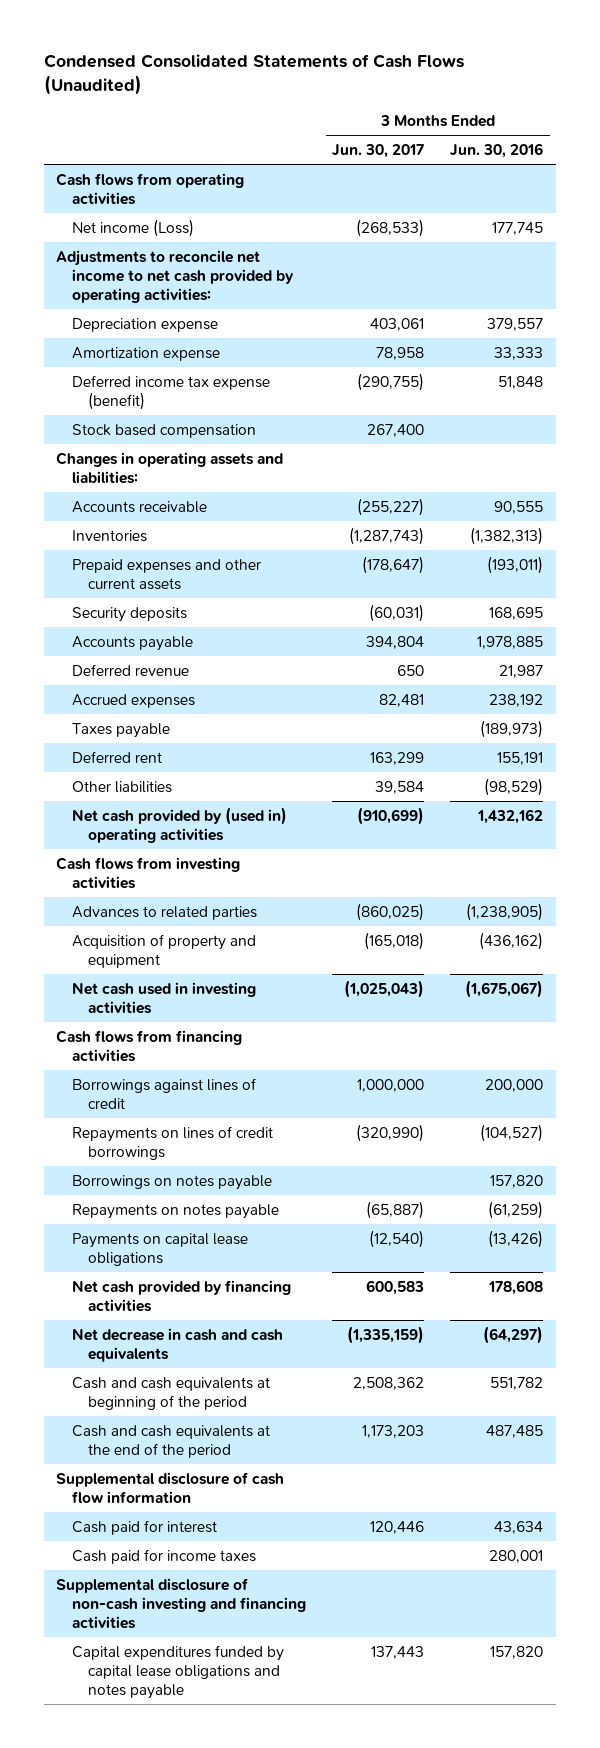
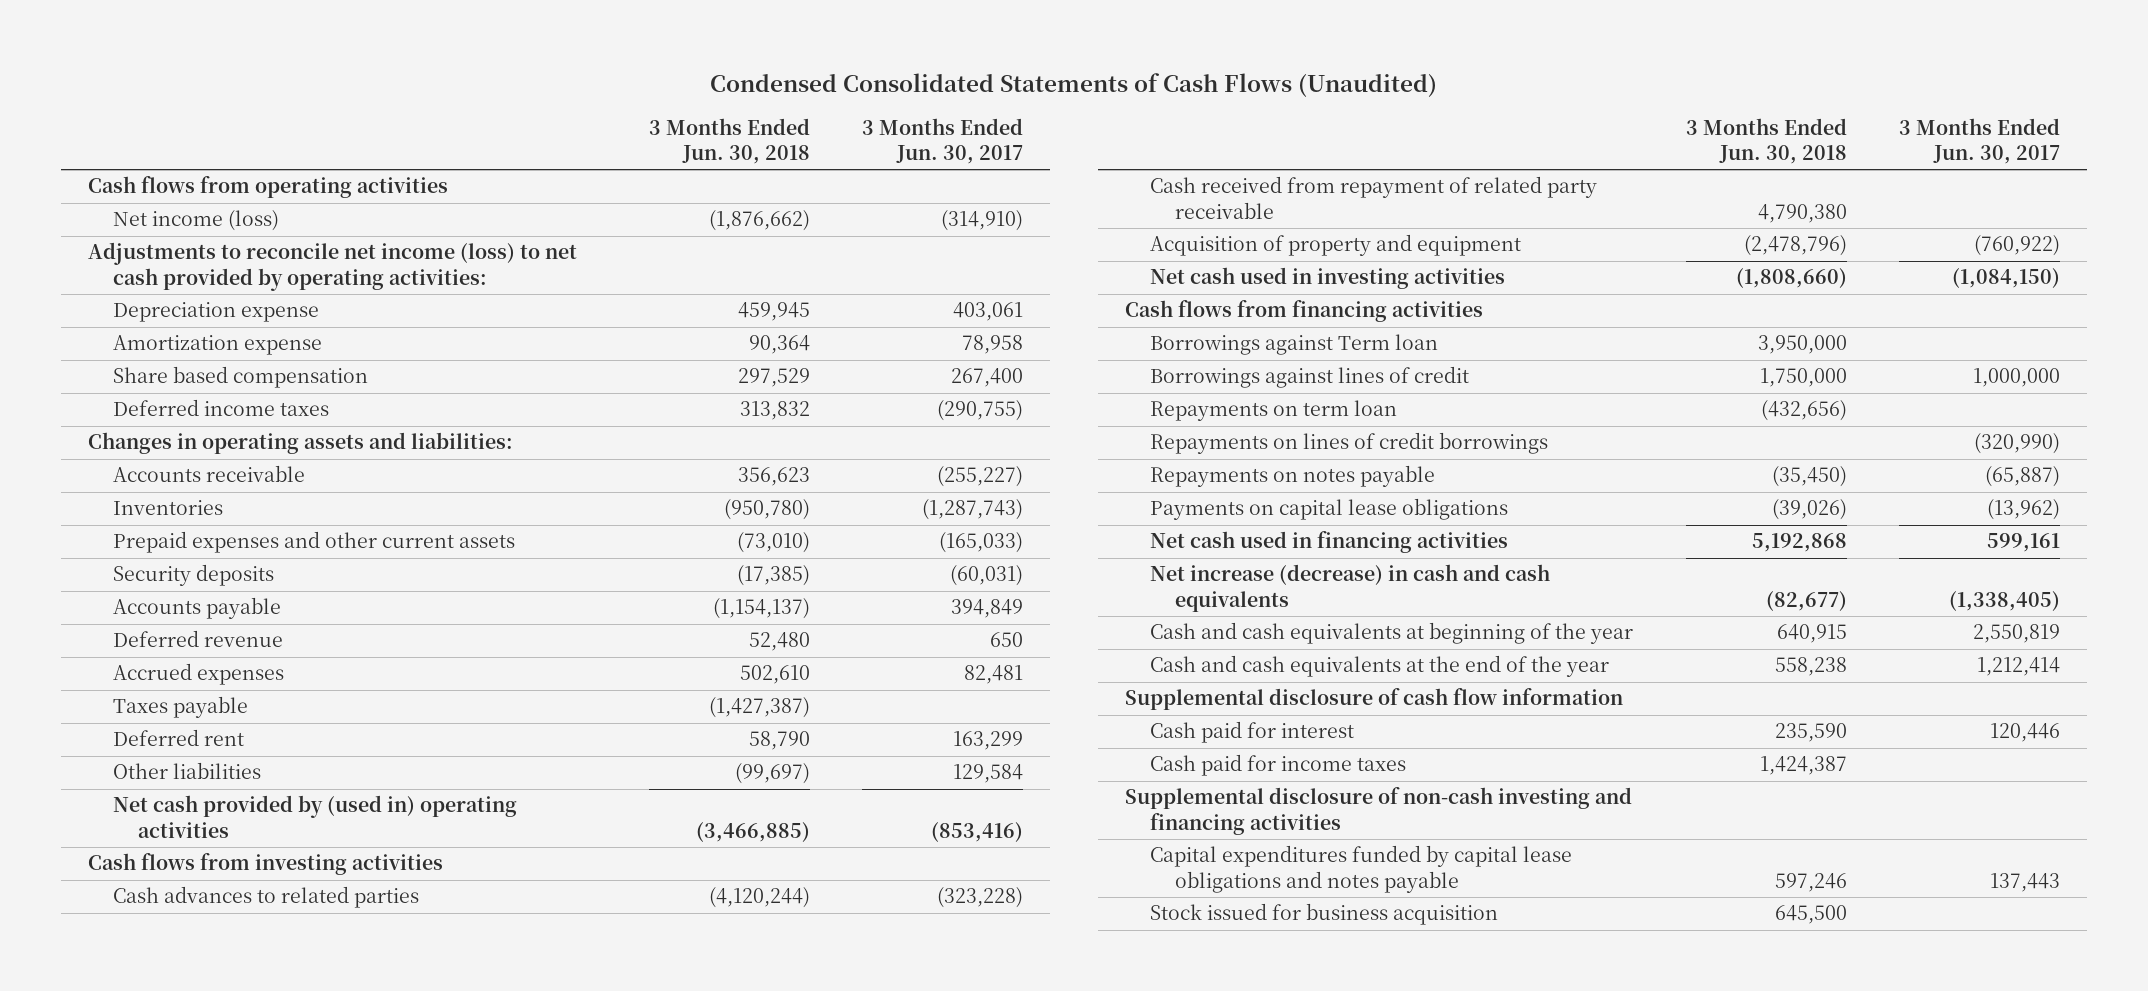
- | 3 Months Ended Jun. 30, 2017 | 3 Months Ended Jun. 30, 2016
+ | 3 Months Ended Jun. 30, 2018 | 3 Months Ended Jun. 30, 2017
- Net income (Loss) | (268,533) | 177,745
- Adjustments to reconcile net income to net cash provided by operating activities:
+ Net income (loss) | (1,876,662) | (314,910)
+ Adjustments to reconcile net income (loss) to net cash provided by operating activities:
- Deferred income tax expense (benefit) | (290,755) | 51,848
- Stock based compensation | 267,400 |
+ Share based compensation | 297,529 | 267,400
+ Deferred income taxes | 313,832 | (290,755)
- Prepaid expenses and other current assets | (178,647) | (193,011)
+ Prepaid expenses and other current assets | (73,010) | (165,033)
- Accounts payable | 394,804 | 1,978,885
+ Accounts payable | (1,154,137) | 394,849
- Other liabilities | 39,584 | (98,529)
- Net cash provided by (used in) operating activities | (910,699) | 1,432,162
+ Other liabilities | (99,697) | 129,584
+ Net cash provided by (used in) operating activities | (3,466,885) | (853,416)
- Advances to related parties | (860,025) | (1,238,905)
- Acquisition of property and equipment | (165,018) | (436,162)
- Net cash used in investing activities | (1,025,043) | (1,675,067)
+ Cash advances to related parties | (4,120,244) | (323,228)
+ Cash received from repayment of related party receivable | 4,790,380 |
+ Acquisition of property and equipment | (2,478,796) | (760,922)
+ Net cash used in investing activities | (1,808,660) | (1,084,150)
+ Borrowings against Term loan | 3,950,000 |
+ Repayments on term loan | (432,656) |
- Borrowings on notes payable | | 157,820
- Payments on capital lease obligations | (12,540) | (13,426)
- Net cash provided by financing activities | 600,583 | 178,608
- Net decrease in cash and cash equivalents | (1,335,159) | (64,297)
- Cash and cash equivalents at beginning of the period | 2,508,362 | 551,782
- Cash and cash equivalents at the end of the period | 1,173,203 | 487,485
+ Payments on capital lease obligations | (39,026) | (13,962)
+ Net cash used in financing activities | 5,192,868 | 599,161
+ Net increase (decrease) in cash and cash equivalents | (82,677) | (1,338,405)
+ Cash and cash equivalents at beginning of the year | 640,915 | 2,550,819
+ Cash and cash equivalents at the end of the year | 558,238 | 1,212,414
+ Stock issued for business acquisition | 645,500 |

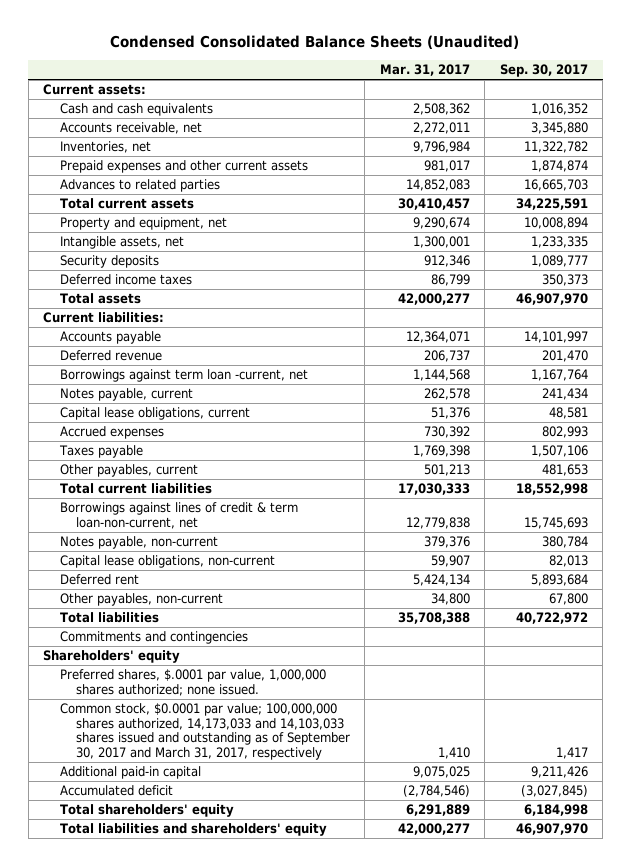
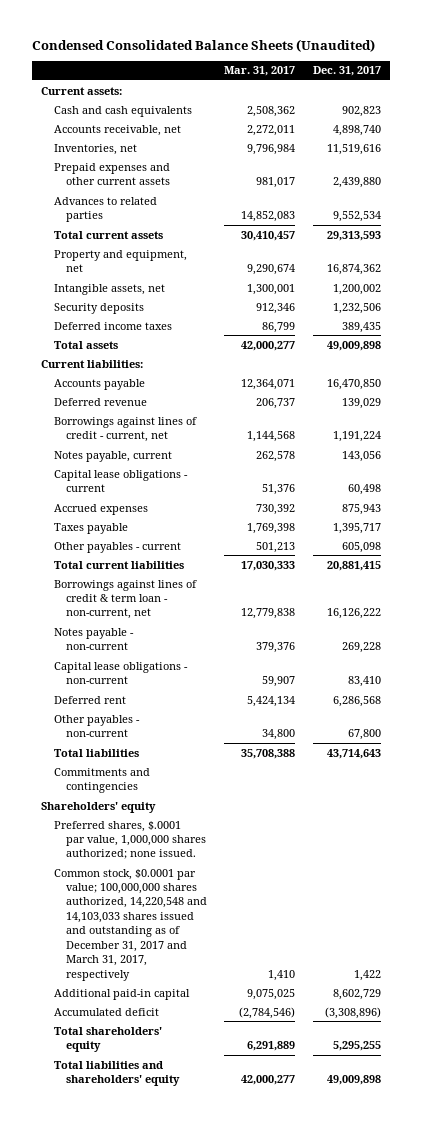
- | Mar. 31, 2017 | Sep. 30, 2017
+ | Mar. 31, 2017 | Dec. 31, 2017
- Borrowings against term loan -current, net | 1,144,568 | 1,167,764
+ Borrowings against lines of credit - current, net | 1,144,568 | 1,191,224
- Capital lease obligations, current | 51,376 | 48,581
+ Capital lease obligations - current | 51,376 | 60,498
- Other payables, current | 501,213 | 481,653
+ Other payables - current | 501,213 | 605,098
- Borrowings against lines of credit & term loan-non-current, net | 12,779,838 | 15,745,693
- Notes payable, non-current | 379,376 | 380,784
- Capital lease obligations, non-current | 59,907 | 82,013
+ Borrowings against lines of credit & term loan - non-current, net | 12,779,838 | 16,126,222
+ Notes payable - non-current | 379,376 | 269,228
+ Capital lease obligations - non-current | 59,907 | 83,410
- Other payables, non-current | 34,800 | 67,800
+ Other payables - non-current | 34,800 | 67,800
- Common stock, $0.0001 par value; 100,000,000 shares authorized, 14,173,033 and 14,103,033 shares issued and outstanding as of September 30, 2017 and March 31, 2017, respectively | 1,410 | 1,417
+ Common stock, $0.0001 par value; 100,000,000 shares authorized, 14,220,548 and 14,103,033 shares issued and outstanding as of December 31, 2017 and March 31, 2017, respectively | 1,410 | 1,422

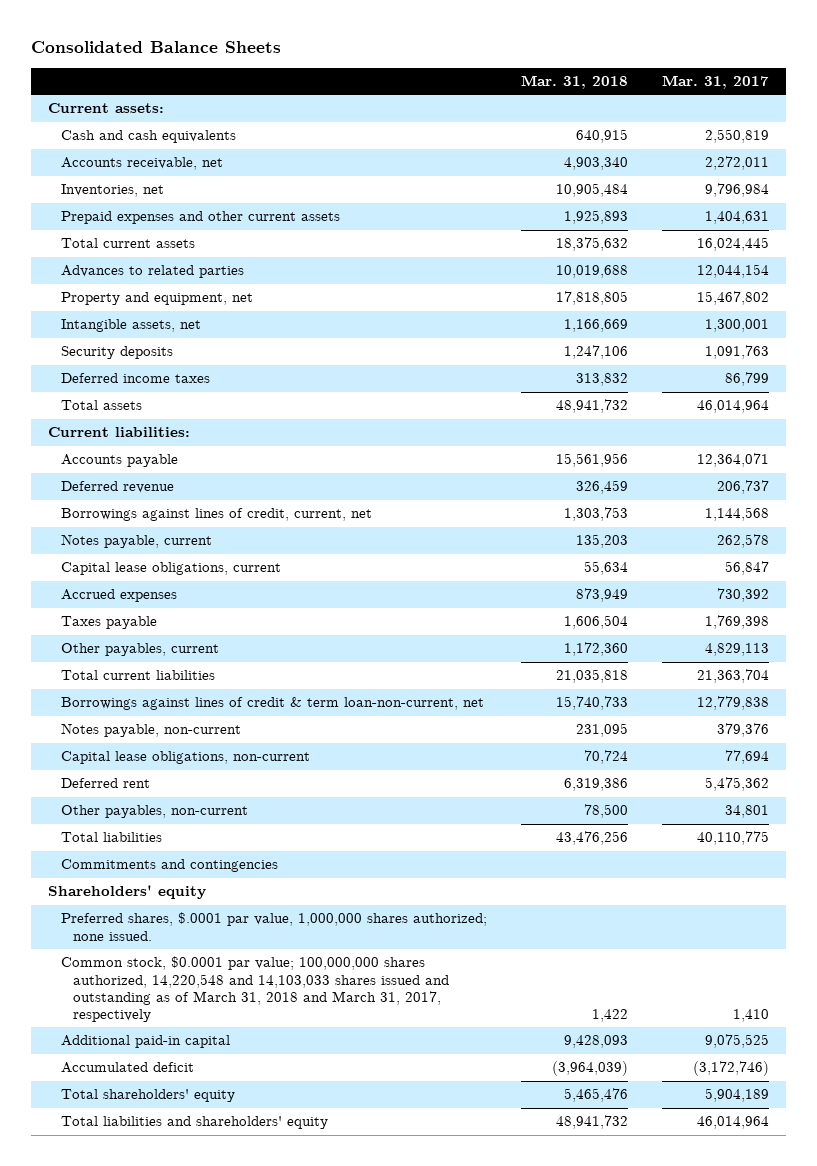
- Condensed Consolidated Balance Sheets (Unaudited)
+ Consolidated Balance Sheets
- | Mar. 31, 2017 | Dec. 31, 2017
+ | Mar. 31, 2018 | Mar. 31, 2017
- Cash and cash equivalents | 2,508,362 | 902,823
+ Cash and cash equivalents | 640,915 | 2,550,819
- Prepaid expenses and other current assets | 981,017 | 2,439,880
- Advances to related parties | 14,852,083 | 9,552,534
- Total current assets | 30,410,457 | 29,313,593
- Property and equipment, net | 9,290,674 | 16,874,362
+ Prepaid expenses and other current assets | 1,925,893 | 1,404,631
+ Total current assets | 18,375,632 | 16,024,445
+ Advances to related parties | 10,019,688 | 12,044,154
+ Property and equipment, net | 17,818,805 | 15,467,802
- Security deposits | 912,346 | 1,232,506
+ Security deposits | 1,247,106 | 1,091,763
- Total assets | 42,000,277 | 49,009,898
+ Total assets | 48,941,732 | 46,014,964
- Borrowings against lines of credit - current, net | 1,144,568 | 1,191,224
+ Borrowings against lines of credit, current, net | 1,303,753 | 1,144,568
- Capital lease obligations - current | 51,376 | 60,498
+ Capital lease obligations, current | 55,634 | 56,847
- Other payables - current | 501,213 | 605,098
- Total current liabilities | 17,030,333 | 20,881,415
- Borrowings against lines of credit & term loan - non-current, net | 12,779,838 | 16,126,222
- Notes payable - non-current | 379,376 | 269,228
- Capital lease obligations - non-current | 59,907 | 83,410
- Deferred rent | 5,424,134 | 6,286,568
- Other payables - non-current | 34,800 | 67,800
- Total liabilities | 35,708,388 | 43,714,643
+ Other payables, current | 1,172,360 | 4,829,113
+ Total current liabilities | 21,035,818 | 21,363,704
+ Borrowings against lines of credit & term loan-non-current, net | 15,740,733 | 12,779,838
+ Notes payable, non-current | 231,095 | 379,376
+ Capital lease obligations, non-current | 70,724 | 77,694
+ Deferred rent | 6,319,386 | 5,475,362
+ Other payables, non-current | 78,500 | 34,801
+ Total liabilities | 43,476,256 | 40,110,775
- Common stock, $0.0001 par value; 100,000,000 shares authorized, 14,220,548 and 14,103,033 shares issued and outstanding as of December 31, 2017 and March 31, 2017, respectively | 1,410 | 1,422
- Additional paid-in capital | 9,075,025 | 8,602,729
- Accumulated deficit | (2,784,546) | (3,308,896)
- Total shareholders' equity | 6,291,889 | 5,295,255
- Total liabilities and shareholders' equity | 42,000,277 | 49,009,898
+ Common stock, $0.0001 par value; 100,000,000 shares authorized, 14,220,548 and 14,103,033 shares issued and outstanding as of March 31, 2018 and March 31, 2017, respectively | 1,422 | 1,410
+ Additional paid-in capital | 9,428,093 | 9,075,525
+ Accumulated deficit | (3,964,039) | (3,172,746)
+ Total shareholders' equity | 5,465,476 | 5,904,189
+ Total liabilities and shareholders' equity | 48,941,732 | 46,014,964

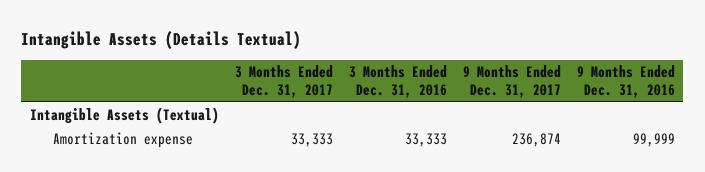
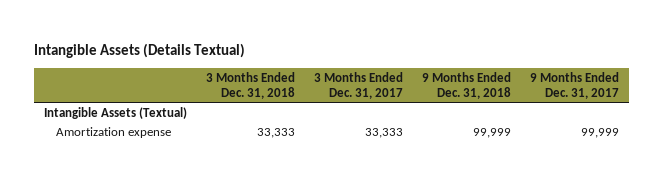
- | 3 Months Ended Dec. 31, 2017 | 3 Months Ended Dec. 31, 2016 | 9 Months Ended Dec. 31, 2017 | 9 Months Ended Dec. 31, 2016
+ | 3 Months Ended Dec. 31, 2018 | 3 Months Ended Dec. 31, 2017 | 9 Months Ended Dec. 31, 2018 | 9 Months Ended Dec. 31, 2017
- Amortization expense | 33,333 | 33,333 | 236,874 | 99,999
+ Amortization expense | 33,333 | 33,333 | 99,999 | 99,999

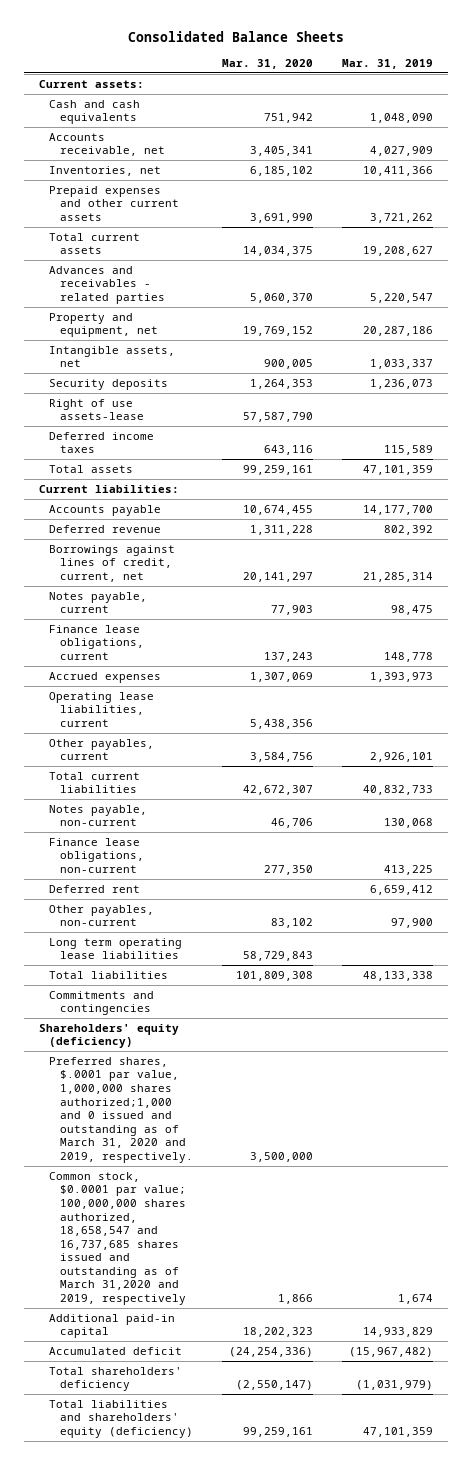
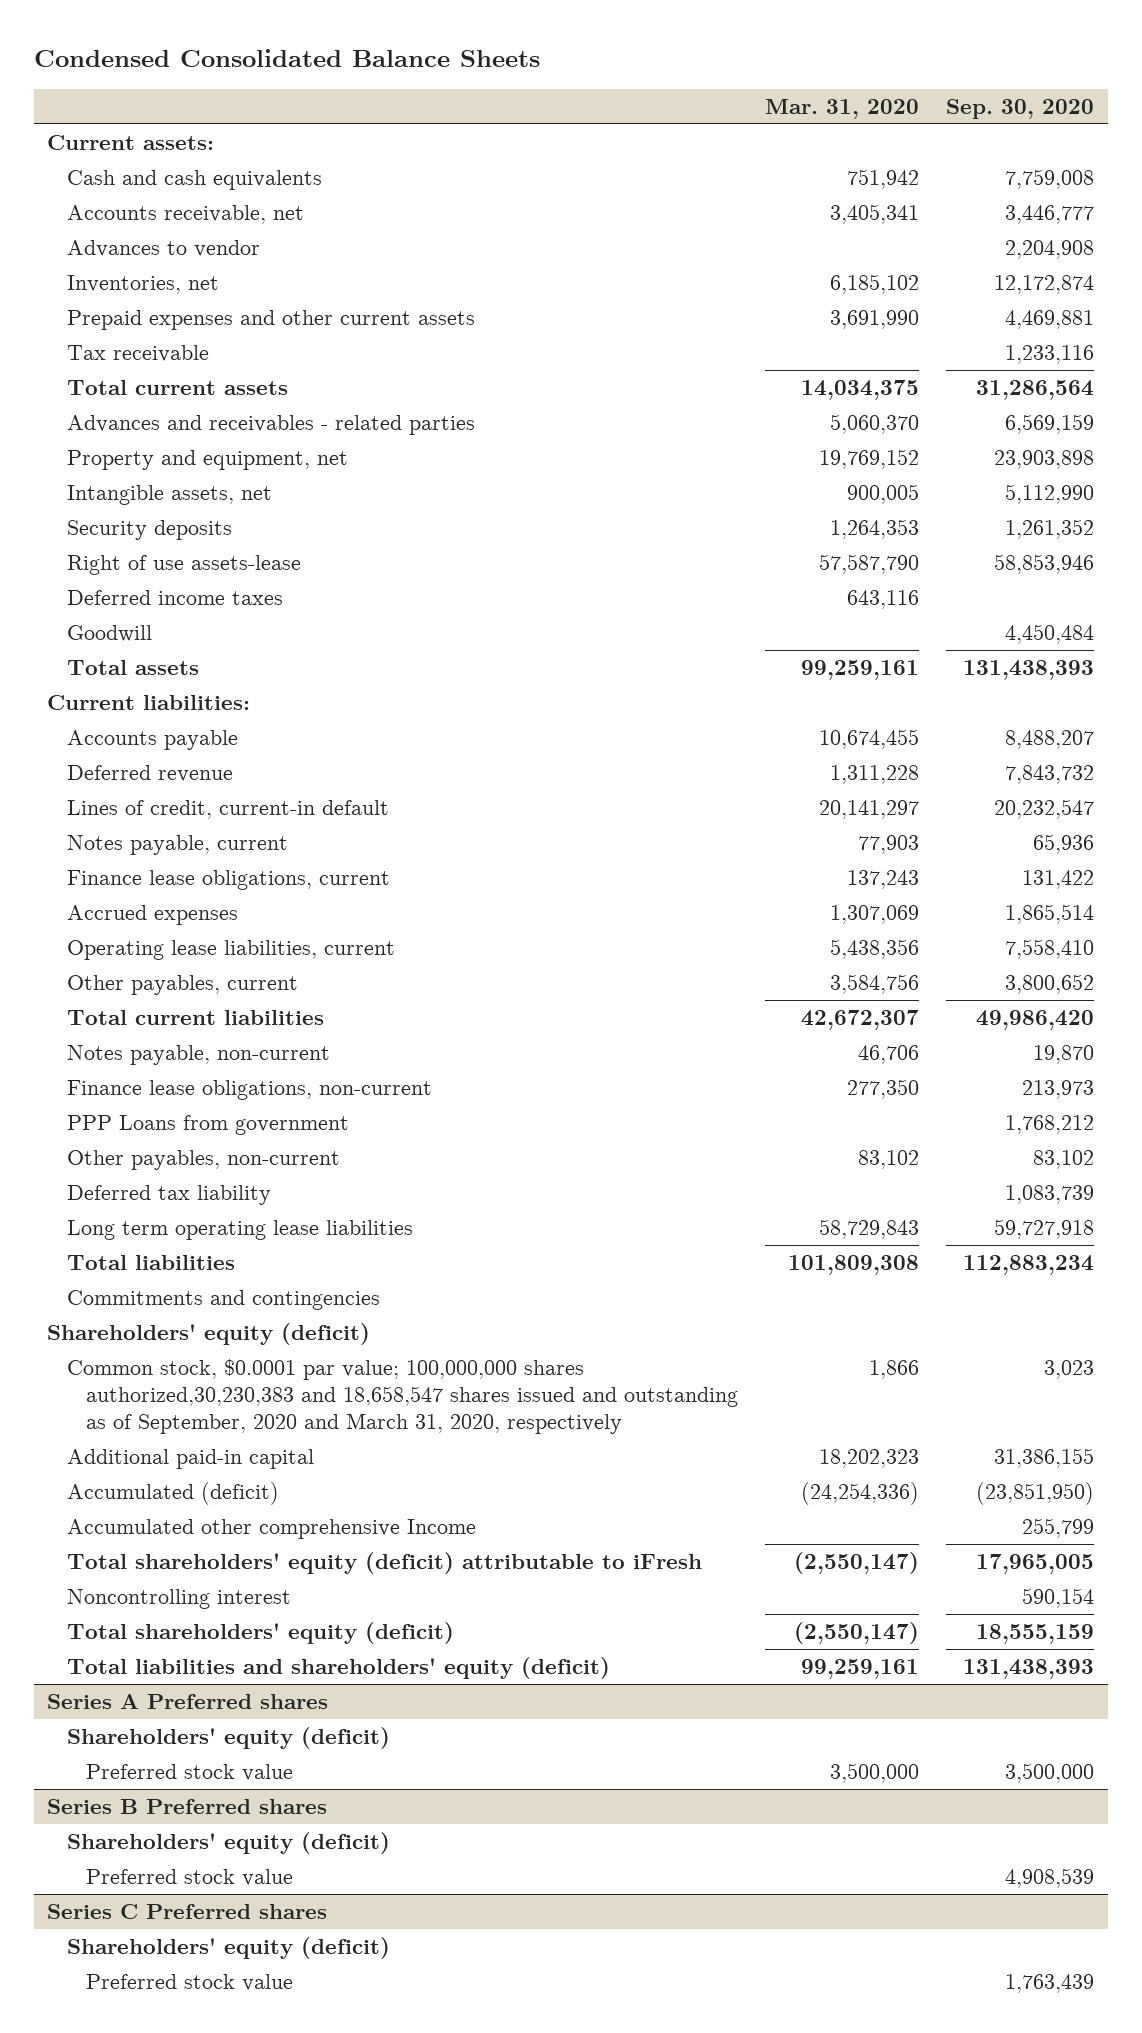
- Consolidated Balance Sheets
+ Condensed Consolidated Balance Sheets
- | Mar. 31, 2020 | Mar. 31, 2019
+ | Mar. 31, 2020 | Sep. 30, 2020
+ Advances to vendor | | 2,204,908
+ Tax receivable | | 1,233,116
+ Goodwill | | 4,450,484
- Borrowings against lines of credit, current, net | 20,141,297 | 21,285,314
+ Lines of credit, current-in default | 20,141,297 | 20,232,547
- Deferred rent | | 6,659,412
+ PPP Loans from government | | 1,768,212
+ Deferred tax liability | | 1,083,739
- Shareholders' equity (deficiency)
- Preferred shares, $.0001 par value, 1,000,000 shares authorized;1,000 and 0 issued and outstanding as of March 31, 2020 and 2019, respectively. | 3,500,000 |
- Common stock, $0.0001 par value; 100,000,000 shares authorized, 18,658,547 and 16,737,685 shares issued and outstanding as of March 31,2020 and 2019, respectively | 1,866 | 1,674
+ Shareholders' equity (deficit)
+ Common stock, $0.0001 par value; 100,000,000 shares authorized,30,230,383 and 18,658,547 shares issued and outstanding as of September, 2020 and March 31, 2020, respectively | 1,866 | 3,023
- Accumulated deficit | (24,254,336) | (15,967,482)
- Total shareholders' deficiency | (2,550,147) | (1,031,979)
- Total liabilities and shareholders' equity (deficiency) | 99,259,161 | 47,101,359
+ Accumulated (deficit) | (24,254,336) | (23,851,950)
+ Accumulated other comprehensive Income | | 255,799
+ Total shareholders' equity (deficit) attributable to iFresh | (2,550,147) | 17,965,005
+ Noncontrolling interest | | 590,154
+ Total shareholders' equity (deficit) | (2,550,147) | 18,555,159
+ Total liabilities and shareholders' equity (deficit) | 99,259,161 | 131,438,393
+ Series A Preferred shares
+ Shareholders' equity (deficit)
+ Preferred stock value | 3,500,000 | 3,500,000
+ Series B Preferred shares
+ Shareholders' equity (deficit)
+ Preferred stock value | | 4,908,539
+ Series C Preferred shares
+ Shareholders' equity (deficit)
+ Preferred stock value | | 1,763,439

